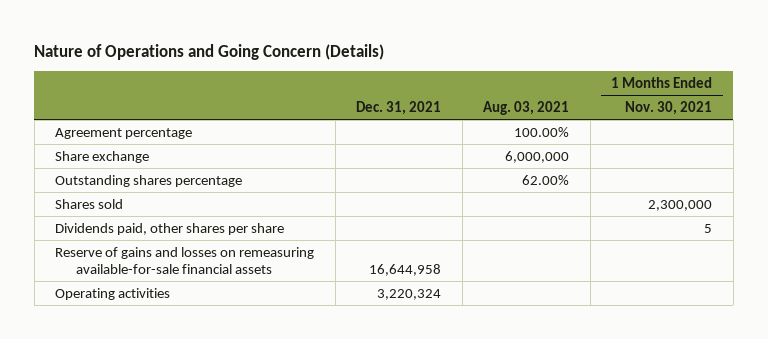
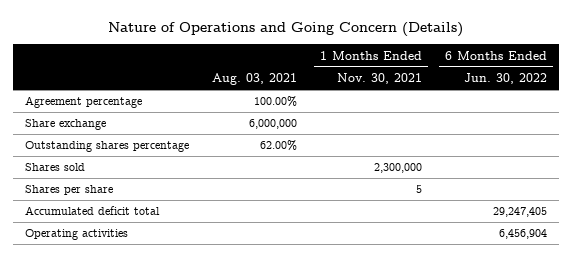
- | Dec. 31, 2021 | Aug. 03, 2021 | 1 Months Ended Nov. 30, 2021
+ | Aug. 03, 2021 | 1 Months Ended Nov. 30, 2021 | 6 Months Ended Jun. 30, 2022
- Dividends paid, other shares per share | | | 5
- Reserve of gains and losses on remeasuring available-for-sale financial assets | 16,644,958 | |
+ Shares per share | | 5 |
+ Accumulated deficit total | | | 29,247,405

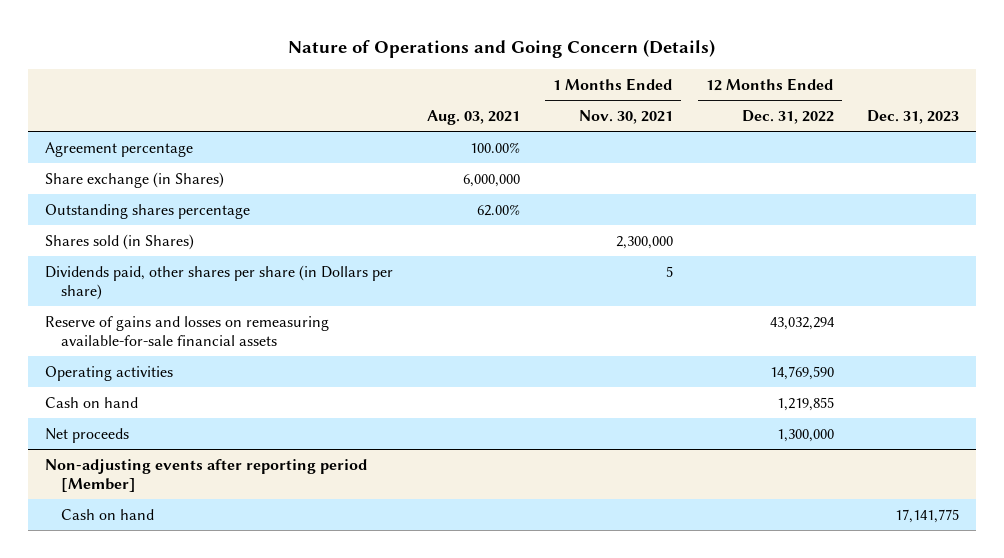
- | Aug. 03, 2021 | 1 Months Ended Nov. 30, 2021 | 6 Months Ended Jun. 30, 2022
+ | Aug. 03, 2021 | 1 Months Ended Nov. 30, 2021 | 12 Months Ended Dec. 31, 2022 | Dec. 31, 2023
- Share exchange | 6,000,000 | |
+ Share exchange (in Shares) | 6,000,000 | | |
- Shares sold | | 2,300,000 |
- Shares per share | | 5 |
- Accumulated deficit total | | | 29,247,405
+ Shares sold (in Shares) | | 2,300,000 | |
+ Dividends paid, other shares per share (in Dollars per share) | | 5 | |
+ Reserve of gains and losses on remeasuring available-for-sale financial assets | | | 43,032,294 |
+ Cash on hand | | | 1,219,855 |
+ Net proceeds | | | 1,300,000 |
+ Non-adjusting events after reporting period [Member]
+ Cash on hand | | | | 17,141,775

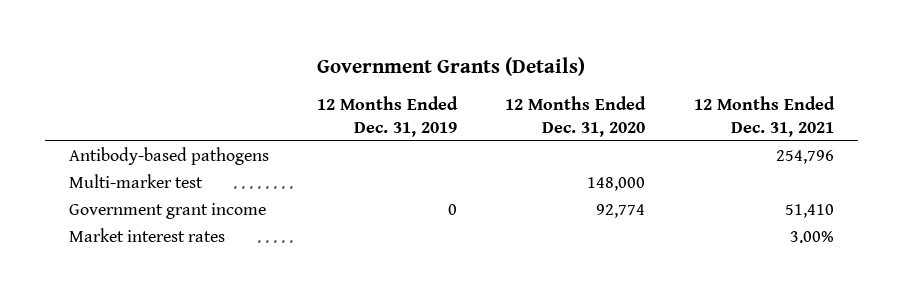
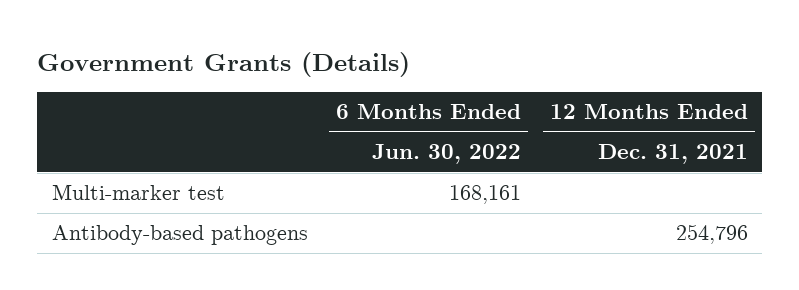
- | 12 Months Ended Dec. 31, 2019 | 12 Months Ended Dec. 31, 2020 | 12 Months Ended Dec. 31, 2021
+ | 6 Months Ended Jun. 30, 2022 | 12 Months Ended Dec. 31, 2021
- Government grant income | 0 | 92,774 | 51,410
- Market interest rates | | | 3.00%
moved down: Antibody-based pathogens | | 254,796

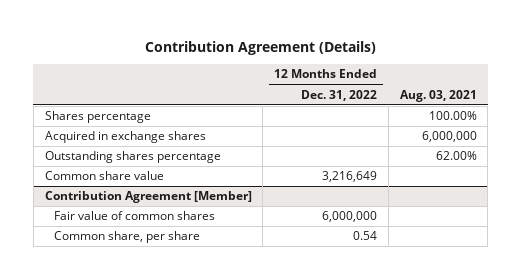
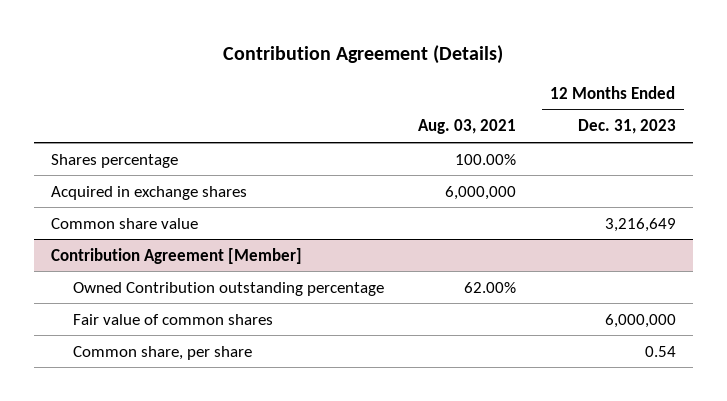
- | 12 Months Ended Dec. 31, 2022 | Aug. 03, 2021
+ | Aug. 03, 2021 | 12 Months Ended Dec. 31, 2023
- Outstanding shares percentage | | 62.00%
@ Contribution Agreement [Member]
+ Owned Contribution outstanding percentage | 62.00% |

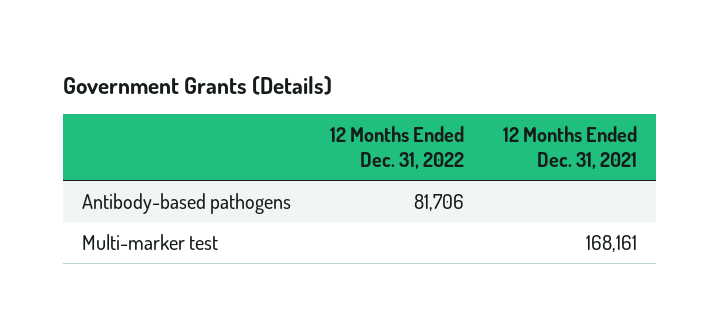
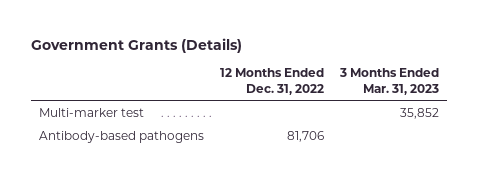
- | 12 Months Ended Dec. 31, 2022 | 12 Months Ended Dec. 31, 2021
+ | 12 Months Ended Dec. 31, 2022 | 3 Months Ended Mar. 31, 2023
moved down: Antibody-based pathogens | 81,706 |

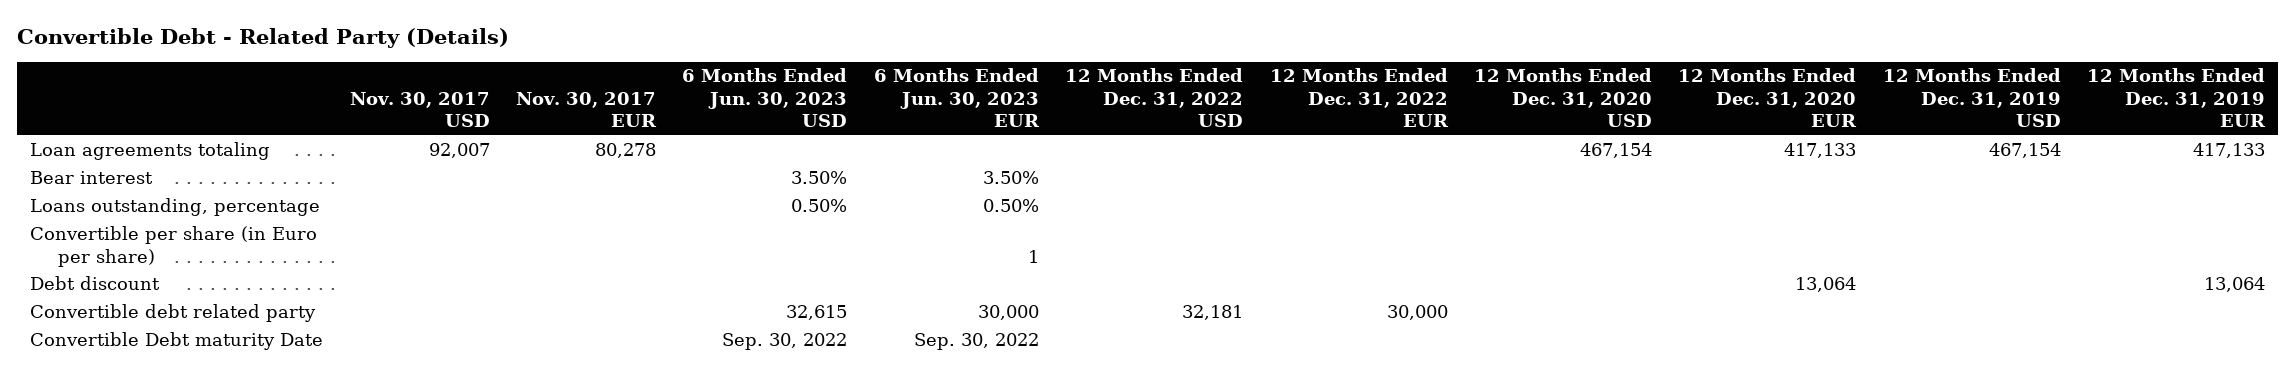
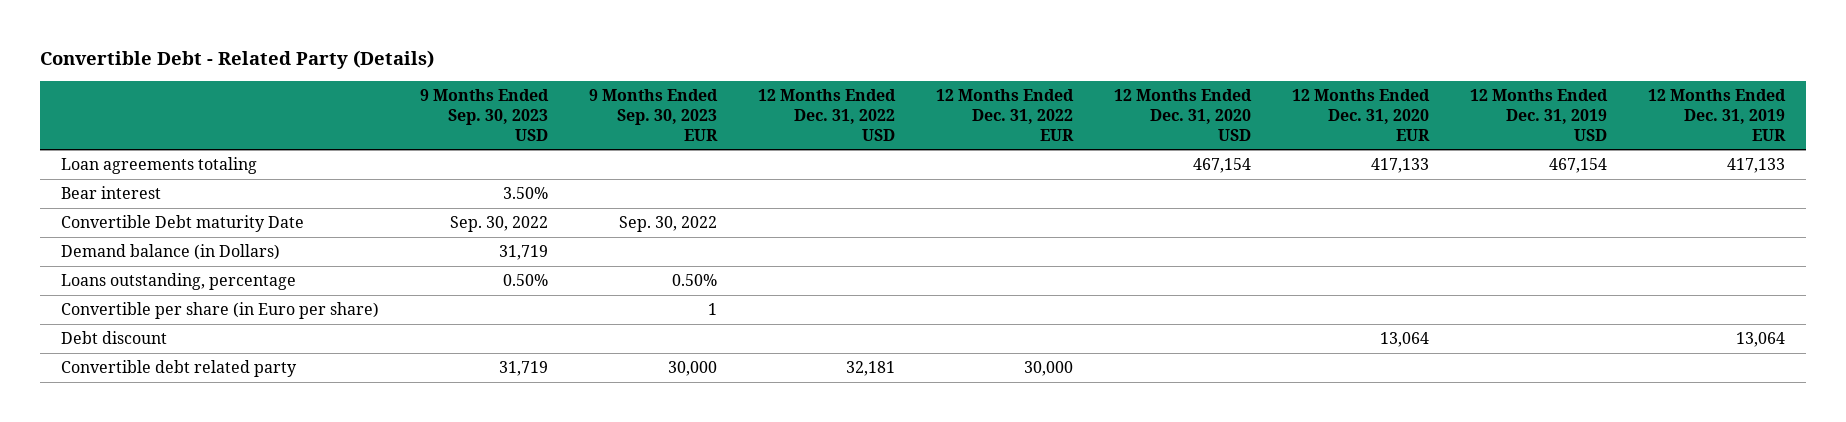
- | Nov. 30, 2017 USD | Nov. 30, 2017 EUR | 6 Months Ended Jun. 30, 2023 USD | 6 Months Ended Jun. 30, 2023 EUR | 12 Months Ended Dec. 31, 2022 USD | 12 Months Ended Dec. 31, 2022 EUR | 12 Months Ended Dec. 31, 2020 USD | 12 Months Ended Dec. 31, 2020 EUR | 12 Months Ended Dec. 31, 2019 USD | 12 Months Ended Dec. 31, 2019 EUR
+ | 9 Months Ended Sep. 30, 2023 USD | 9 Months Ended Sep. 30, 2023 EUR | 12 Months Ended Dec. 31, 2022 USD | 12 Months Ended Dec. 31, 2022 EUR | 12 Months Ended Dec. 31, 2020 USD | 12 Months Ended Dec. 31, 2020 EUR | 12 Months Ended Dec. 31, 2019 USD | 12 Months Ended Dec. 31, 2019 EUR
moved up: Convertible Debt maturity Date | Sep. 30, 2022 | Sep. 30, 2022 | | | | | |
+ Demand balance (in Dollars) | 31,719 | | | | | | |

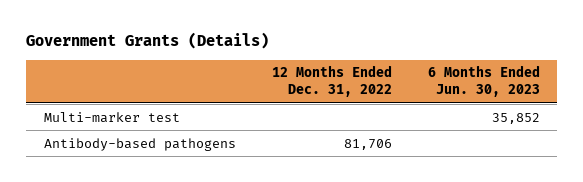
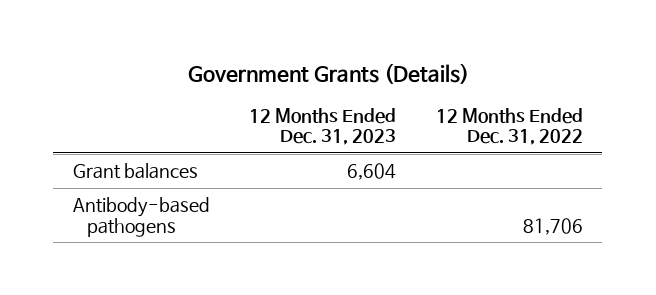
- | 12 Months Ended Dec. 31, 2022 | 6 Months Ended Jun. 30, 2023
+ | 12 Months Ended Dec. 31, 2023 | 12 Months Ended Dec. 31, 2022
- Multi-marker test | | 35,852
+ Grant balances | 6,604 |

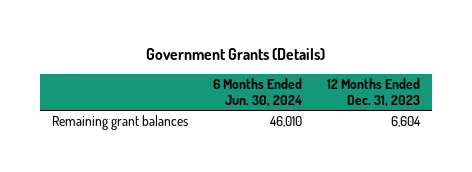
- | 12 Months Ended Dec. 31, 2023 | 12 Months Ended Dec. 31, 2022
+ | 6 Months Ended Jun. 30, 2024 | 12 Months Ended Dec. 31, 2023
- Grant balances | 6,604 |
- Antibody-based pathogens | | 81,706
+ Remaining grant balances | 46,010 | 6,604

